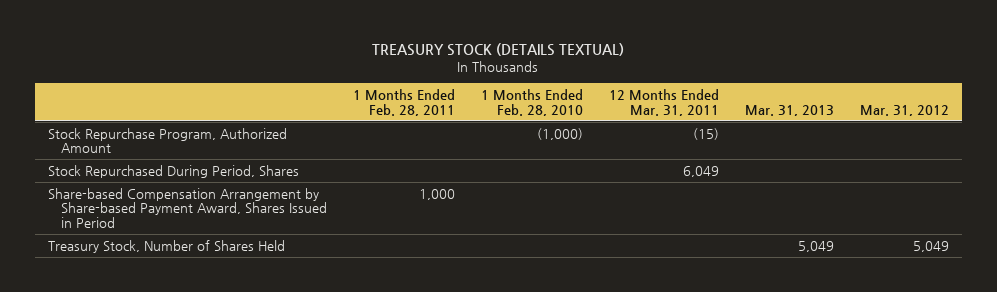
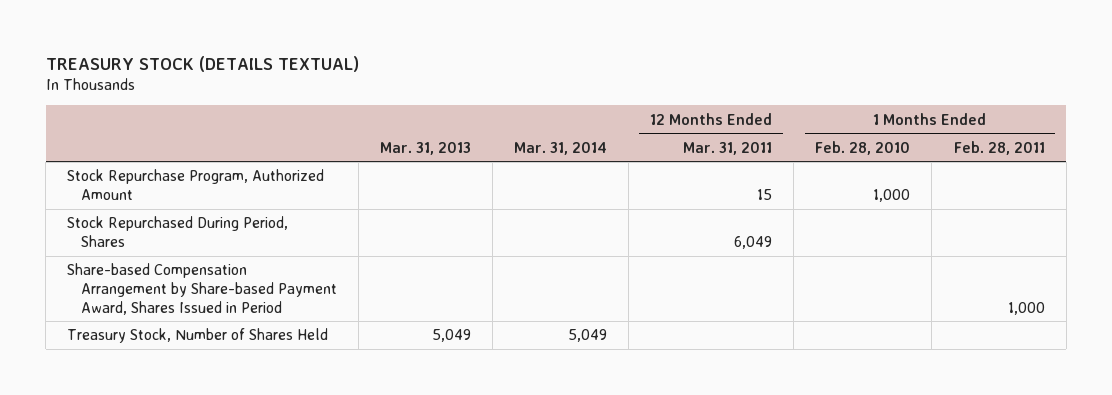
- | 1 Months Ended Feb. 28, 2011 | 1 Months Ended Feb. 28, 2010 | 12 Months Ended Mar. 31, 2011 | Mar. 31, 2013 | Mar. 31, 2012
+ | Mar. 31, 2013 | Mar. 31, 2014 | 12 Months Ended Mar. 31, 2011 | 1 Months Ended Feb. 28, 2010 | 1 Months Ended Feb. 28, 2011
- Stock Repurchase Program, Authorized Amount | | (1,000) | (15) | |
+ Stock Repurchase Program, Authorized Amount | | | 15 | 1,000 |

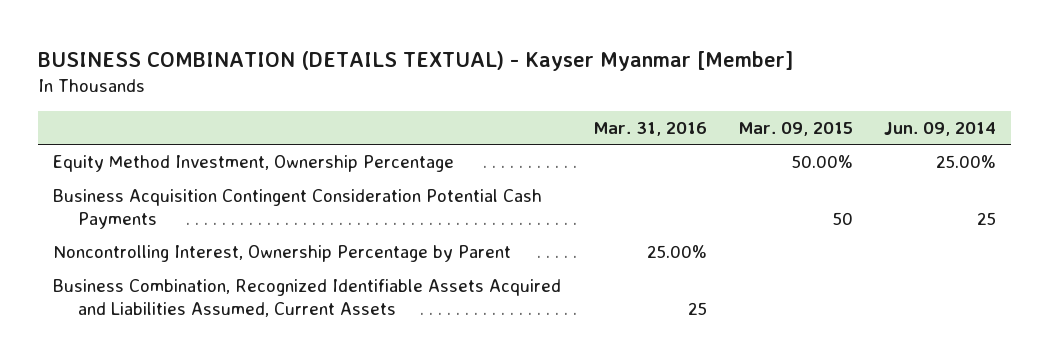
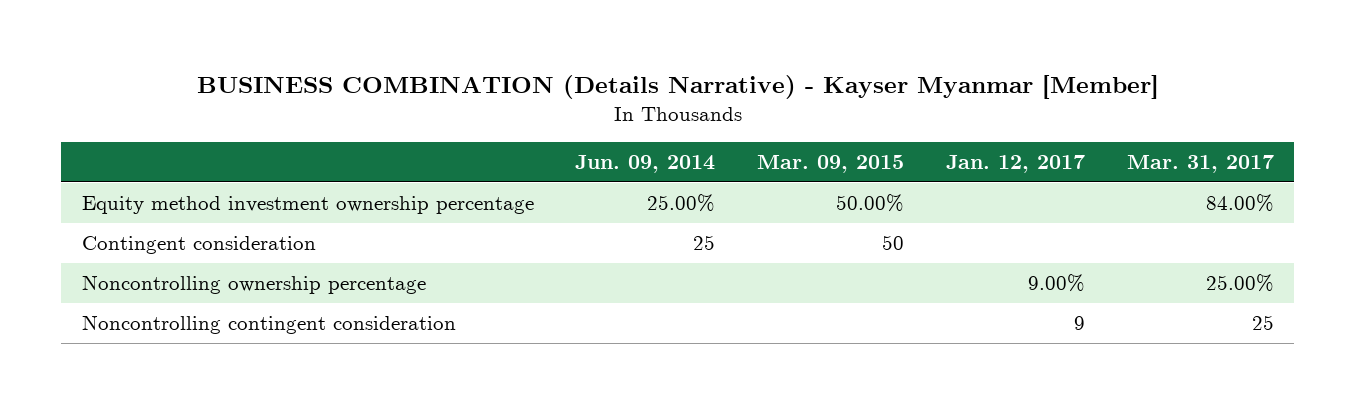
- BUSINESS COMBINATION (DETAILS TEXTUAL) - Kayser Myanmar [Member]
+ BUSINESS COMBINATION (Details Narrative) - Kayser Myanmar [Member]
- | Mar. 31, 2016 | Mar. 09, 2015 | Jun. 09, 2014
+ | Jun. 09, 2014 | Mar. 09, 2015 | Jan. 12, 2017 | Mar. 31, 2017
- Equity Method Investment, Ownership Percentage | | 50.00% | 25.00%
- Business Acquisition Contingent Consideration Potential Cash Payments | | 50 | 25
- Noncontrolling Interest, Ownership Percentage by Parent | 25.00% | |
- Business Combination, Recognized Identifiable Assets Acquired and Liabilities Assumed, Current Assets | 25 | |
+ Equity method investment ownership percentage | 25.00% | 50.00% | | 84.00%
+ Contingent consideration | 25 | 50 | |
+ Noncontrolling ownership percentage | | | 9.00% | 25.00%
+ Noncontrolling contingent consideration | | | 9 | 25

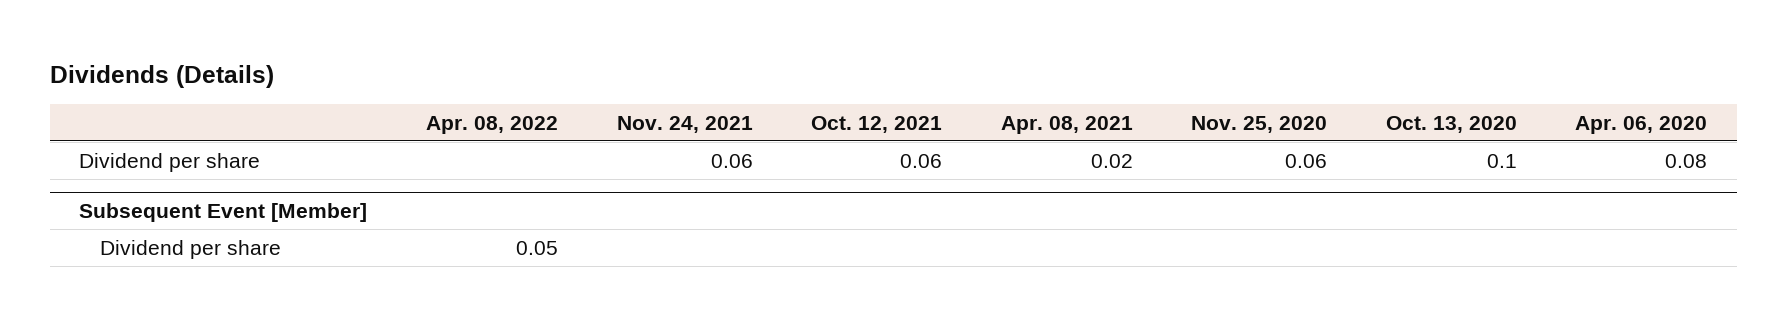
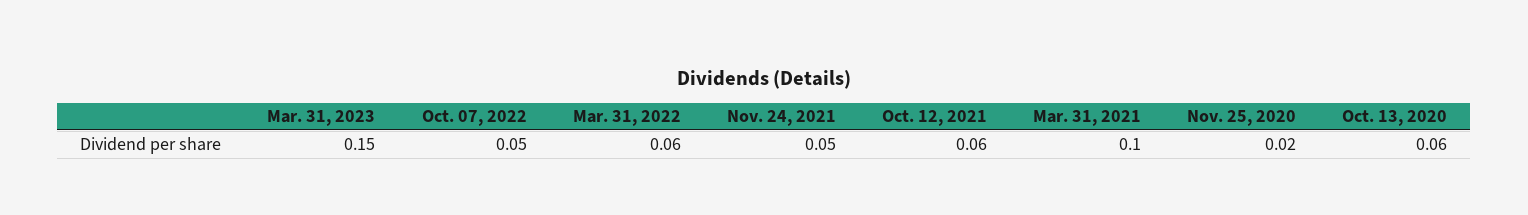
- | Apr. 08, 2022 | Nov. 24, 2021 | Oct. 12, 2021 | Apr. 08, 2021 | Nov. 25, 2020 | Oct. 13, 2020 | Apr. 06, 2020
+ | Mar. 31, 2023 | Oct. 07, 2022 | Mar. 31, 2022 | Nov. 24, 2021 | Oct. 12, 2021 | Mar. 31, 2021 | Nov. 25, 2020 | Oct. 13, 2020
- Dividend per share | | 0.06 | 0.06 | 0.02 | 0.06 | 0.1 | 0.08
- Subsequent Event [Member]
- Dividend per share | 0.05 | | | | | |
+ Dividend per share | 0.15 | 0.05 | 0.06 | 0.05 | 0.06 | 0.1 | 0.02 | 0.06

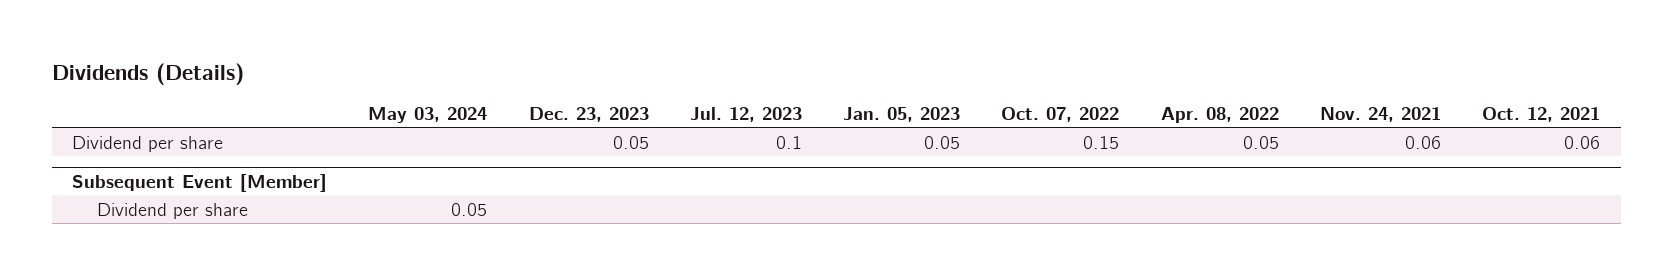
- | Mar. 31, 2023 | Oct. 07, 2022 | Mar. 31, 2022 | Nov. 24, 2021 | Oct. 12, 2021 | Mar. 31, 2021 | Nov. 25, 2020 | Oct. 13, 2020
+ | May 03, 2024 | Dec. 23, 2023 | Jul. 12, 2023 | Jan. 05, 2023 | Oct. 07, 2022 | Apr. 08, 2022 | Nov. 24, 2021 | Oct. 12, 2021
- Dividend per share | 0.15 | 0.05 | 0.06 | 0.05 | 0.06 | 0.1 | 0.02 | 0.06
+ Dividend per share | | 0.05 | 0.1 | 0.05 | 0.15 | 0.05 | 0.06 | 0.06
+ Subsequent Event [Member]
+ Dividend per share | 0.05 | | | | | | |

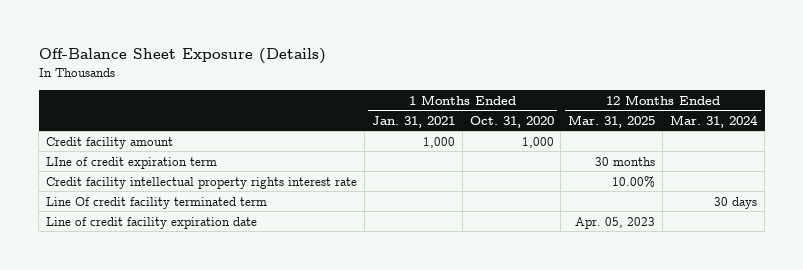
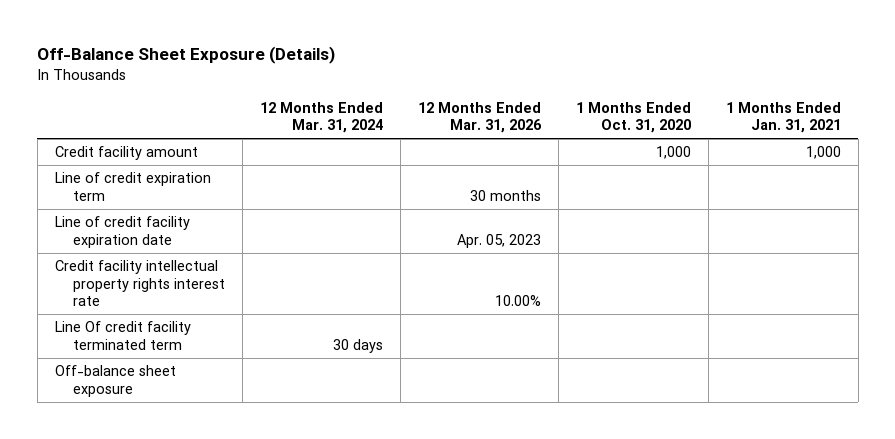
- | 1 Months Ended Jan. 31, 2021 | 1 Months Ended Oct. 31, 2020 | 12 Months Ended Mar. 31, 2025 | 12 Months Ended Mar. 31, 2024
+ | 12 Months Ended Mar. 31, 2024 | 12 Months Ended Mar. 31, 2026 | 1 Months Ended Oct. 31, 2020 | 1 Months Ended Jan. 31, 2021
- LIne of credit expiration term | | | 30 months |
+ Line of credit expiration term | | 30 months | |
moved up: Line of credit facility expiration date | | Apr. 05, 2023 | |
+ Off-balance sheet exposure

